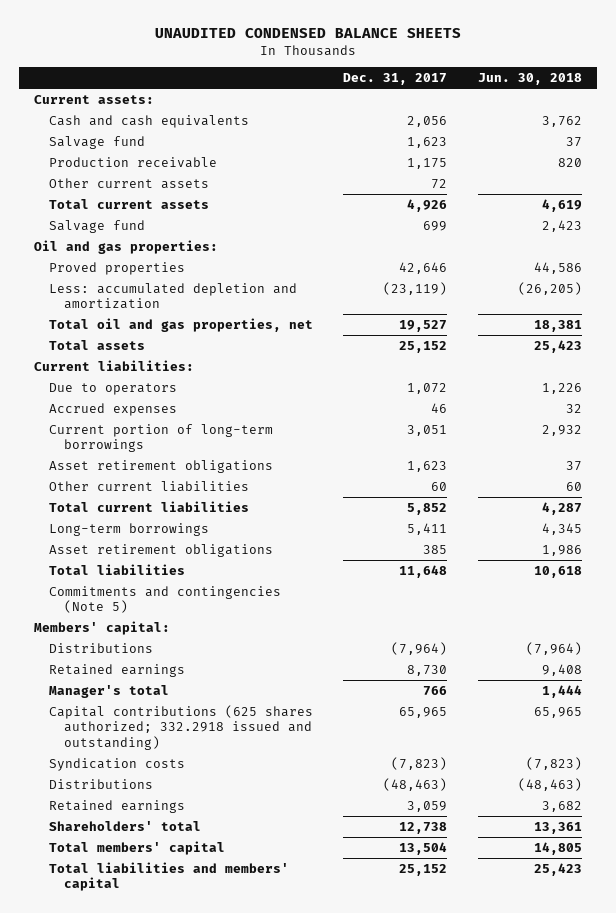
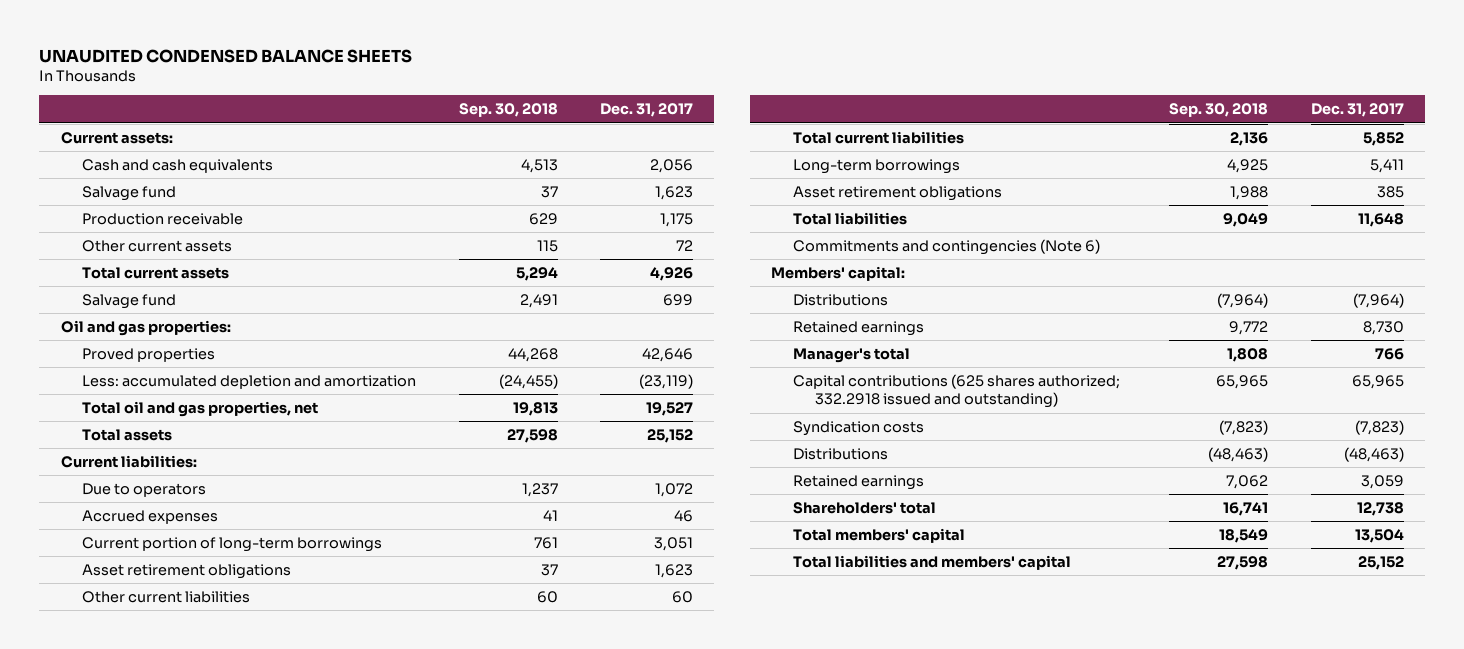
- | Dec. 31, 2017 | Jun. 30, 2018
+ | Sep. 30, 2018 | Dec. 31, 2017
- Commitments and contingencies (Note 5)
+ Commitments and contingencies (Note 6)

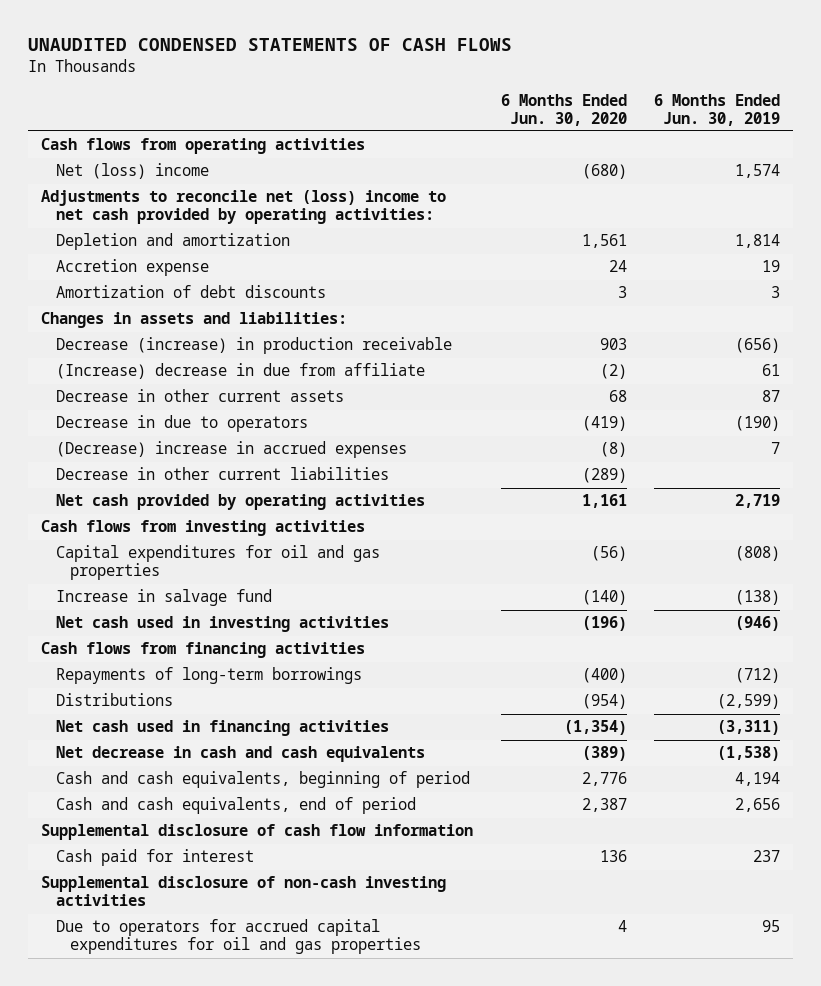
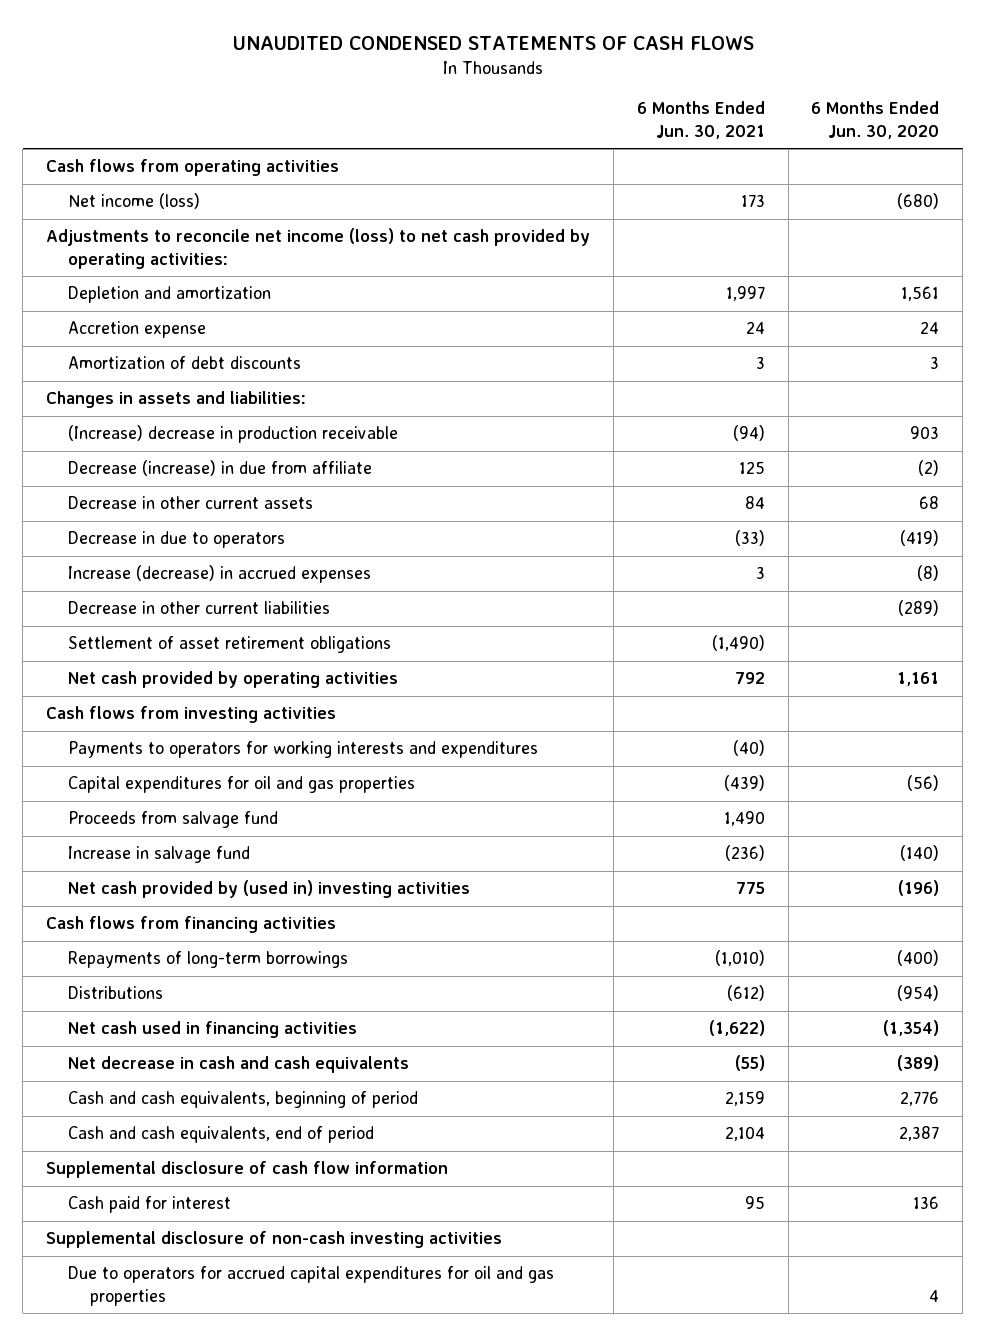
- | 6 Months Ended Jun. 30, 2020 | 6 Months Ended Jun. 30, 2019
+ | 6 Months Ended Jun. 30, 2021 | 6 Months Ended Jun. 30, 2020
- Net (loss) income | (680) | 1,574
- Adjustments to reconcile net (loss) income to net cash provided by operating activities:
+ Net income (loss) | 173 | (680)
+ Adjustments to reconcile net income (loss) to net cash provided by operating activities:
- Decrease (increase) in production receivable | 903 | (656)
- (Increase) decrease in due from affiliate | (2) | 61
+ (Increase) decrease in production receivable | (94) | 903
+ Decrease (increase) in due from affiliate | 125 | (2)
- (Decrease) increase in accrued expenses | (8) | 7
+ Increase (decrease) in accrued expenses | 3 | (8)
+ Settlement of asset retirement obligations | (1,490) |
+ Payments to operators for working interests and expenditures | (40) |
+ Proceeds from salvage fund | 1,490 |
- Net cash used in investing activities | (196) | (946)
+ Net cash provided by (used in) investing activities | 775 | (196)

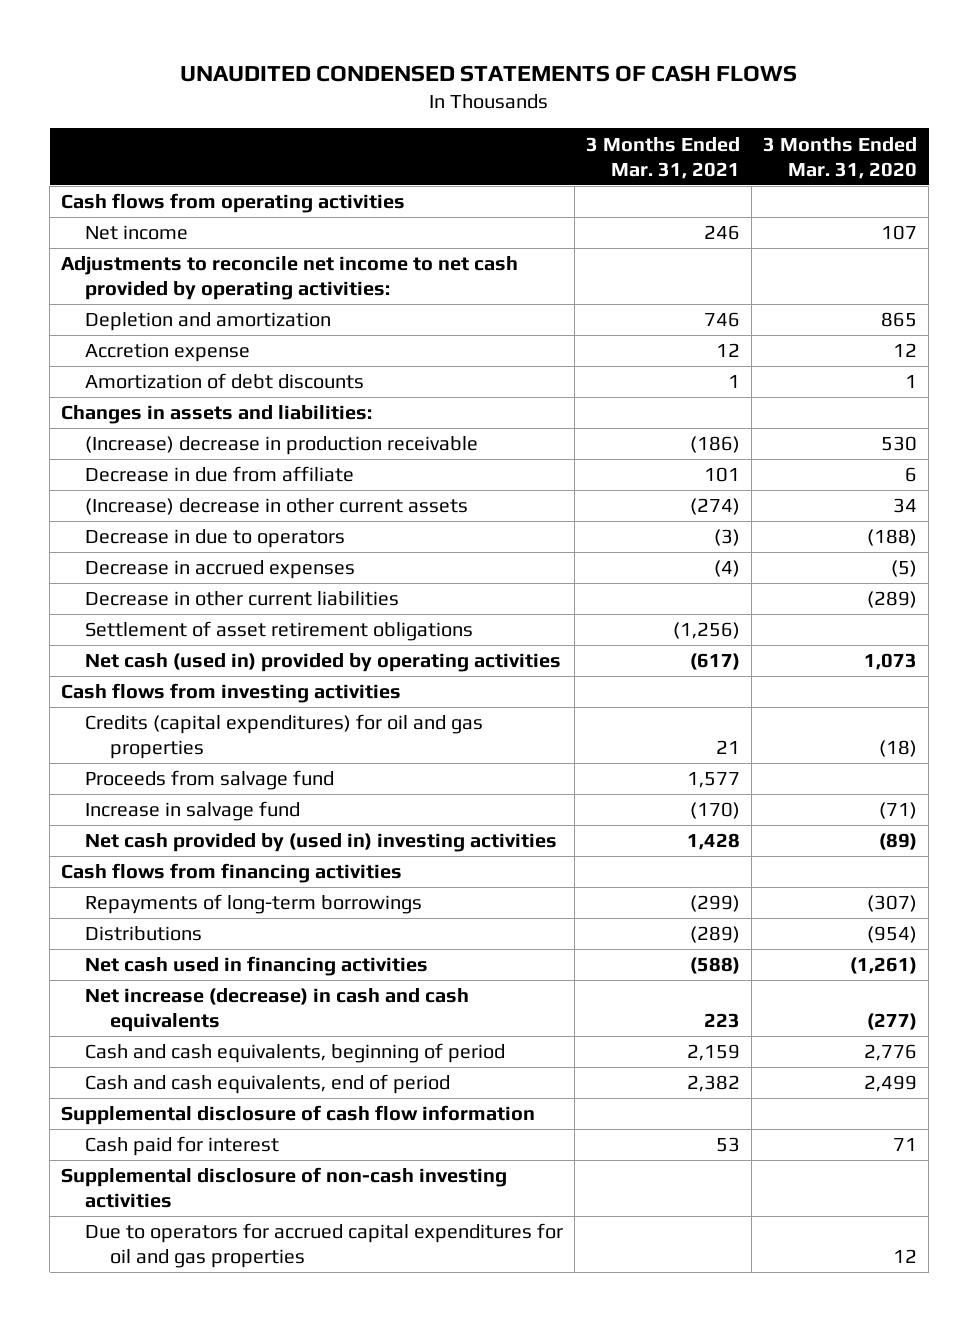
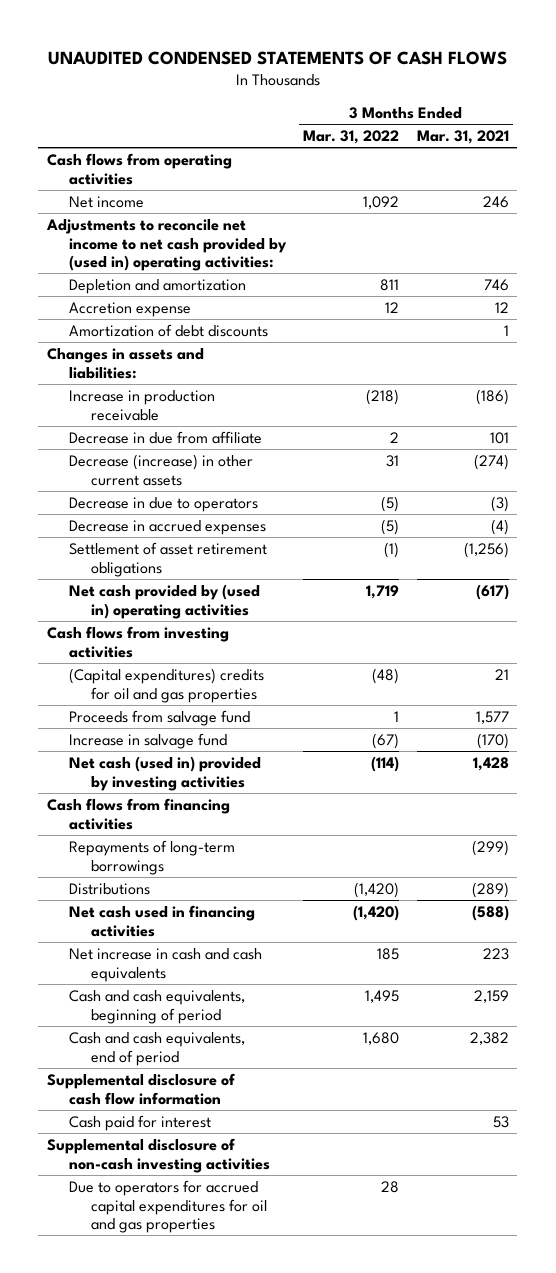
- | 3 Months Ended Mar. 31, 2021 | 3 Months Ended Mar. 31, 2020
+ | 3 Months Ended Mar. 31, 2022 | 3 Months Ended Mar. 31, 2021
- Adjustments to reconcile net income to net cash provided by operating activities:
+ Adjustments to reconcile net income to net cash provided by (used in) operating activities:
- (Increase) decrease in production receivable | (186) | 530
+ Increase in production receivable | (218) | (186)
- (Increase) decrease in other current assets | (274) | 34
+ Decrease (increase) in other current assets | 31 | (274)
- Decrease in other current liabilities | | (289)
- Net cash (used in) provided by operating activities | (617) | 1,073
+ Net cash provided by (used in) operating activities | 1,719 | (617)
- Credits (capital expenditures) for oil and gas properties | 21 | (18)
+ (Capital expenditures) credits for oil and gas properties | (48) | 21
- Net cash provided by (used in) investing activities | 1,428 | (89)
+ Net cash (used in) provided by investing activities | (114) | 1,428
- Net increase (decrease) in cash and cash equivalents | 223 | (277)
+ Net increase in cash and cash equivalents | 185 | 223

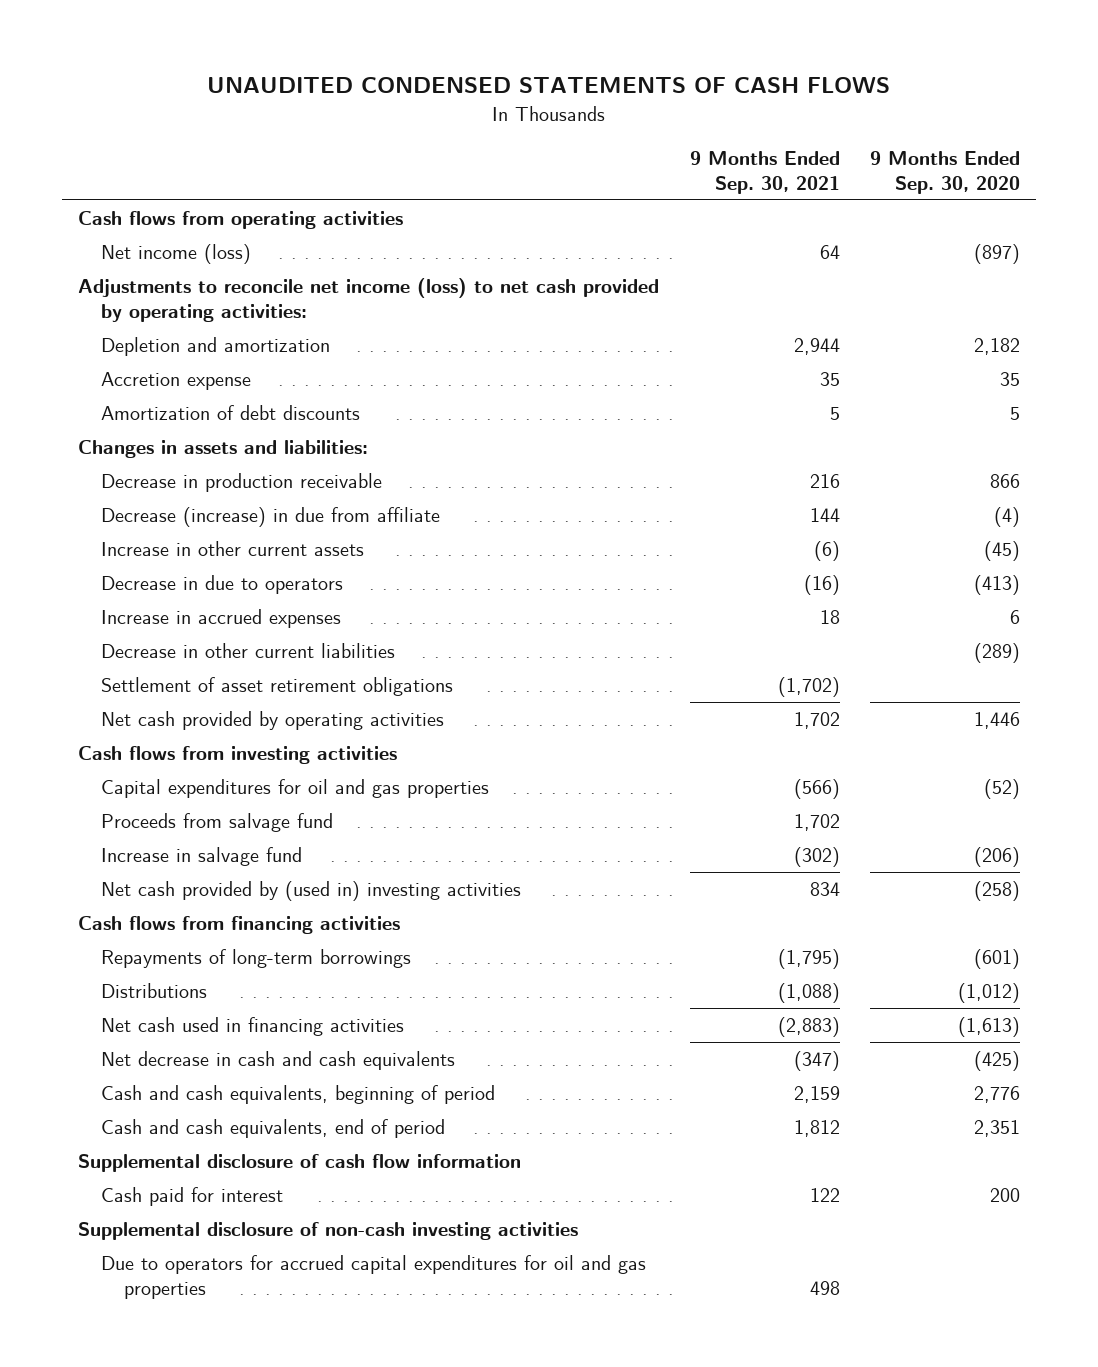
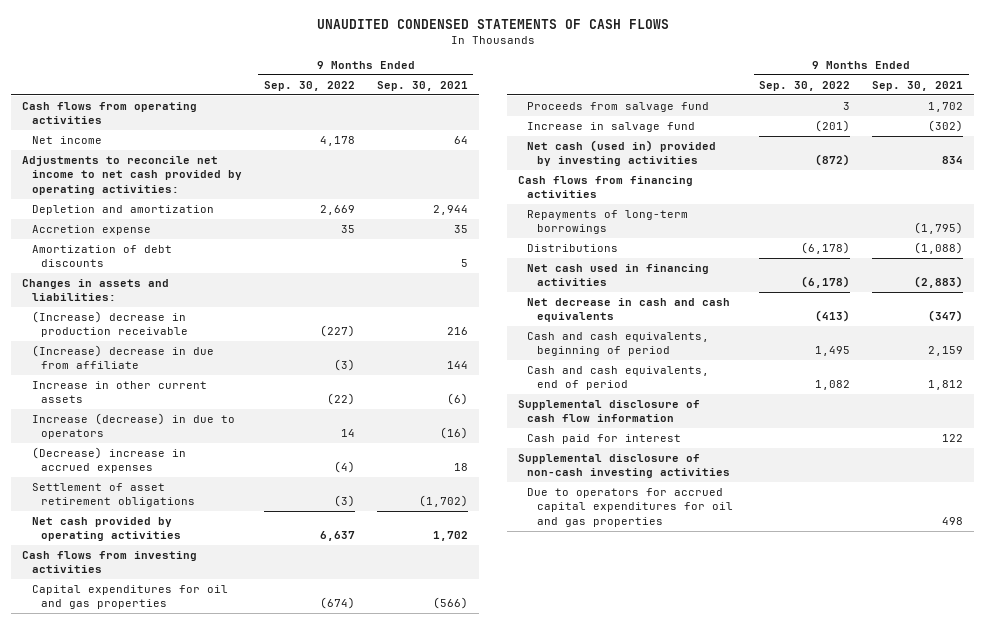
- | 9 Months Ended Sep. 30, 2021 | 9 Months Ended Sep. 30, 2020
+ | 9 Months Ended Sep. 30, 2022 | 9 Months Ended Sep. 30, 2021
- Net income (loss) | 64 | (897)
- Adjustments to reconcile net income (loss) to net cash provided by operating activities:
+ Net income | 4,178 | 64
+ Adjustments to reconcile net income to net cash provided by operating activities:
- Decrease in production receivable | 216 | 866
- Decrease (increase) in due from affiliate | 144 | (4)
+ (Increase) decrease in production receivable | (227) | 216
+ (Increase) decrease in due from affiliate | (3) | 144
- Decrease in due to operators | (16) | (413)
- Increase in accrued expenses | 18 | 6
- Decrease in other current liabilities | | (289)
+ Increase (decrease) in due to operators | 14 | (16)
+ (Decrease) increase in accrued expenses | (4) | 18
- Net cash provided by (used in) investing activities | 834 | (258)
+ Net cash (used in) provided by investing activities | (872) | 834

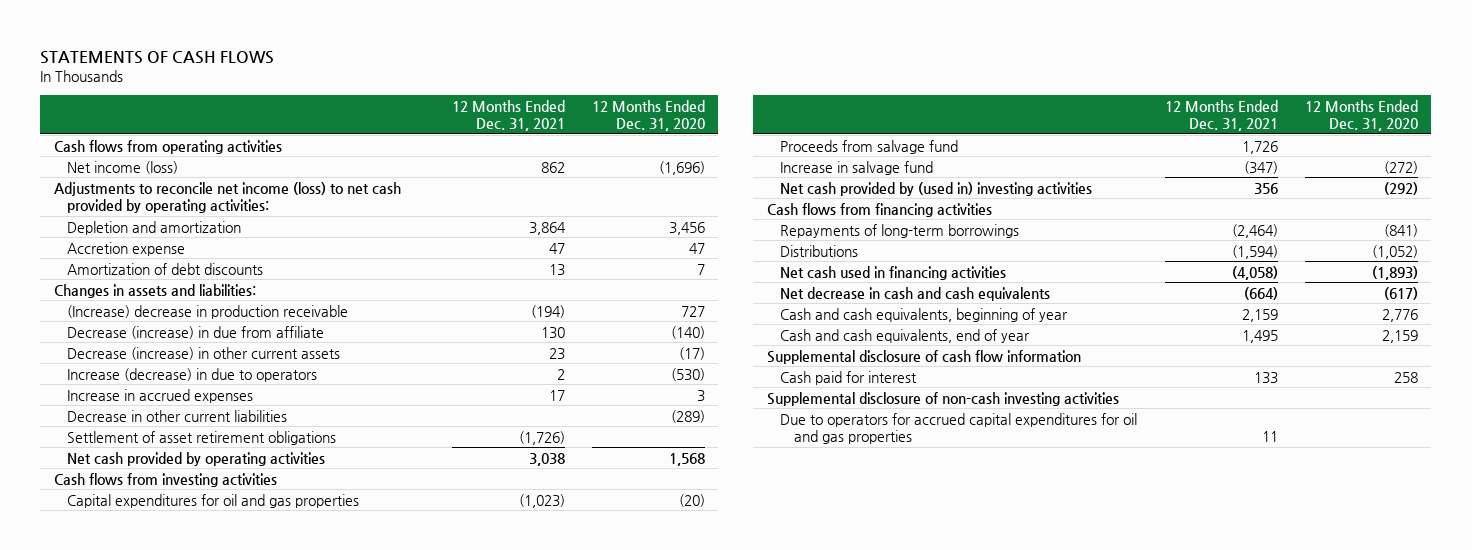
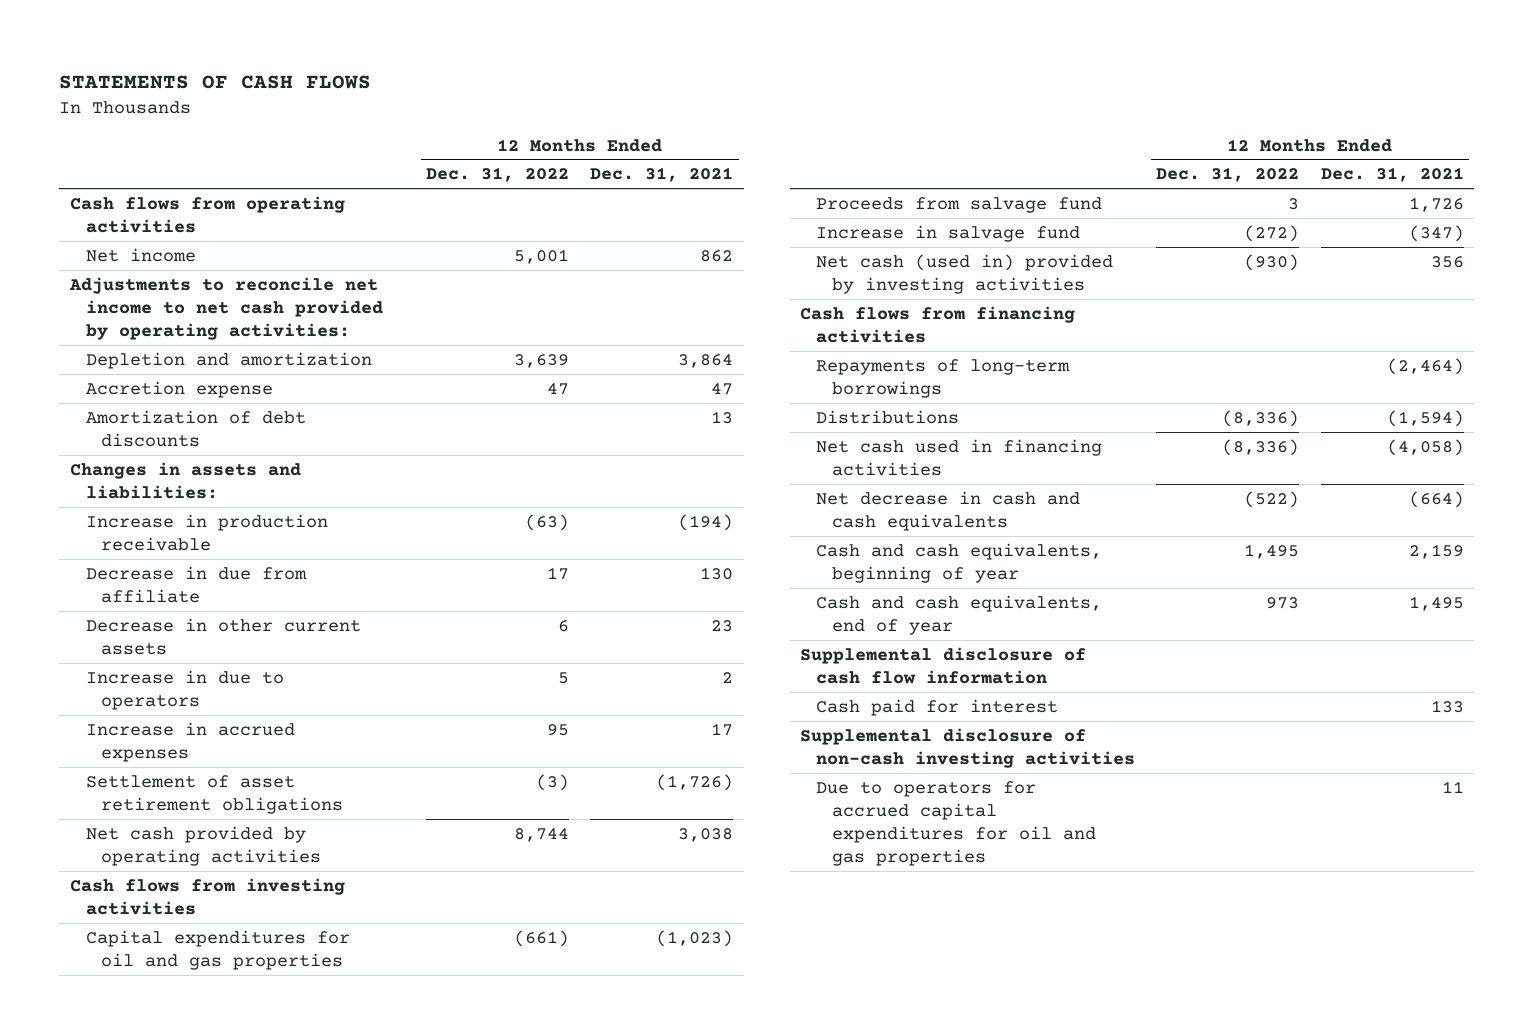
- | 12 Months Ended Dec. 31, 2021 | 12 Months Ended Dec. 31, 2020
+ | 12 Months Ended Dec. 31, 2022 | 12 Months Ended Dec. 31, 2021
- Net income (loss) | 862 | (1,696)
- Adjustments to reconcile net income (loss) to net cash provided by operating activities:
+ Net income | 5,001 | 862
+ Adjustments to reconcile net income to net cash provided by operating activities:
- (Increase) decrease in production receivable | (194) | 727
- Decrease (increase) in due from affiliate | 130 | (140)
- Decrease (increase) in other current assets | 23 | (17)
- Increase (decrease) in due to operators | 2 | (530)
+ Increase in production receivable | (63) | (194)
+ Decrease in due from affiliate | 17 | 130
+ Decrease in other current assets | 6 | 23
+ Increase in due to operators | 5 | 2
- Decrease in other current liabilities | | (289)
- Net cash provided by (used in) investing activities | 356 | (292)
+ Net cash (used in) provided by investing activities | (930) | 356

